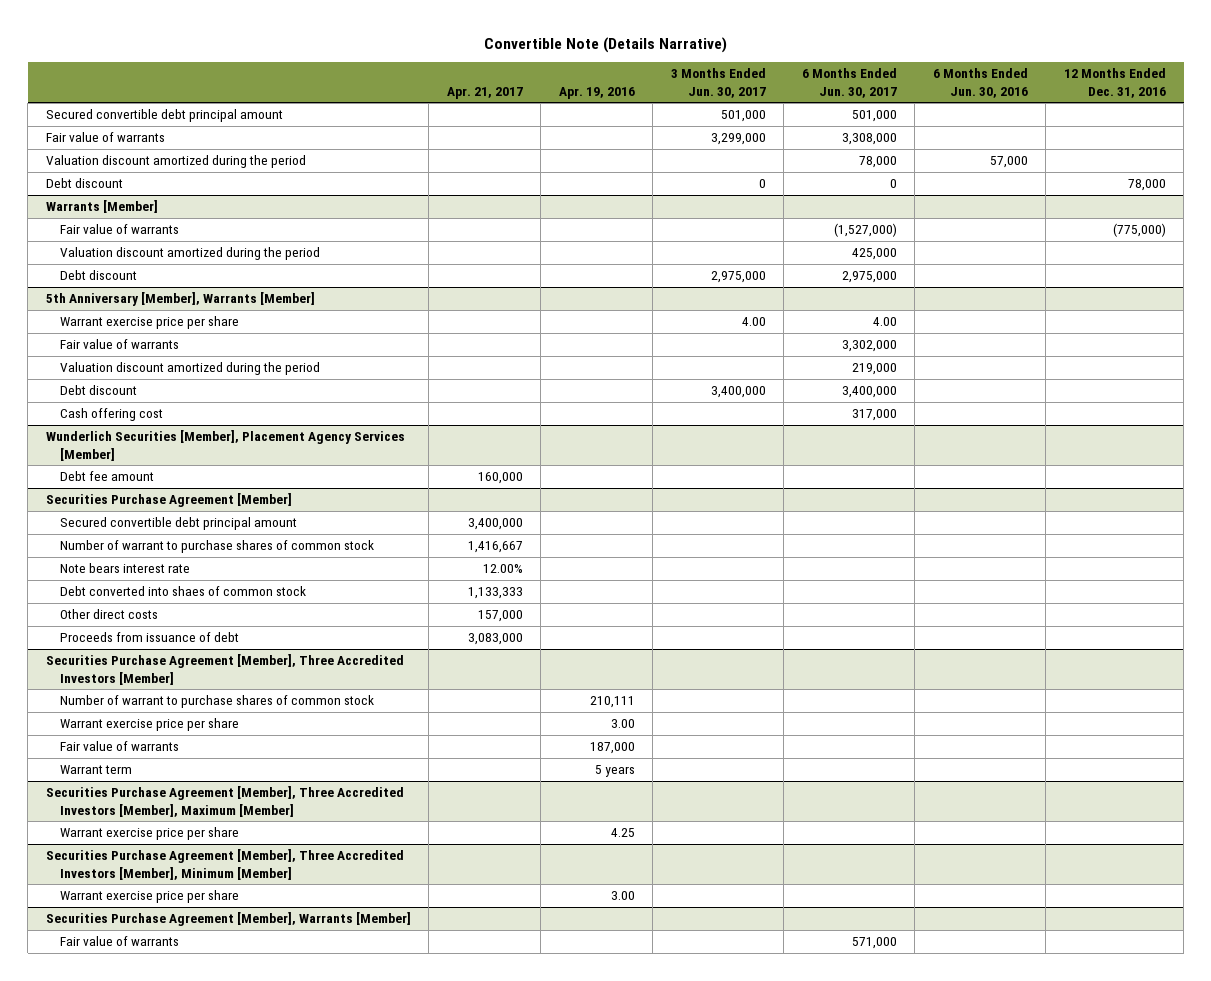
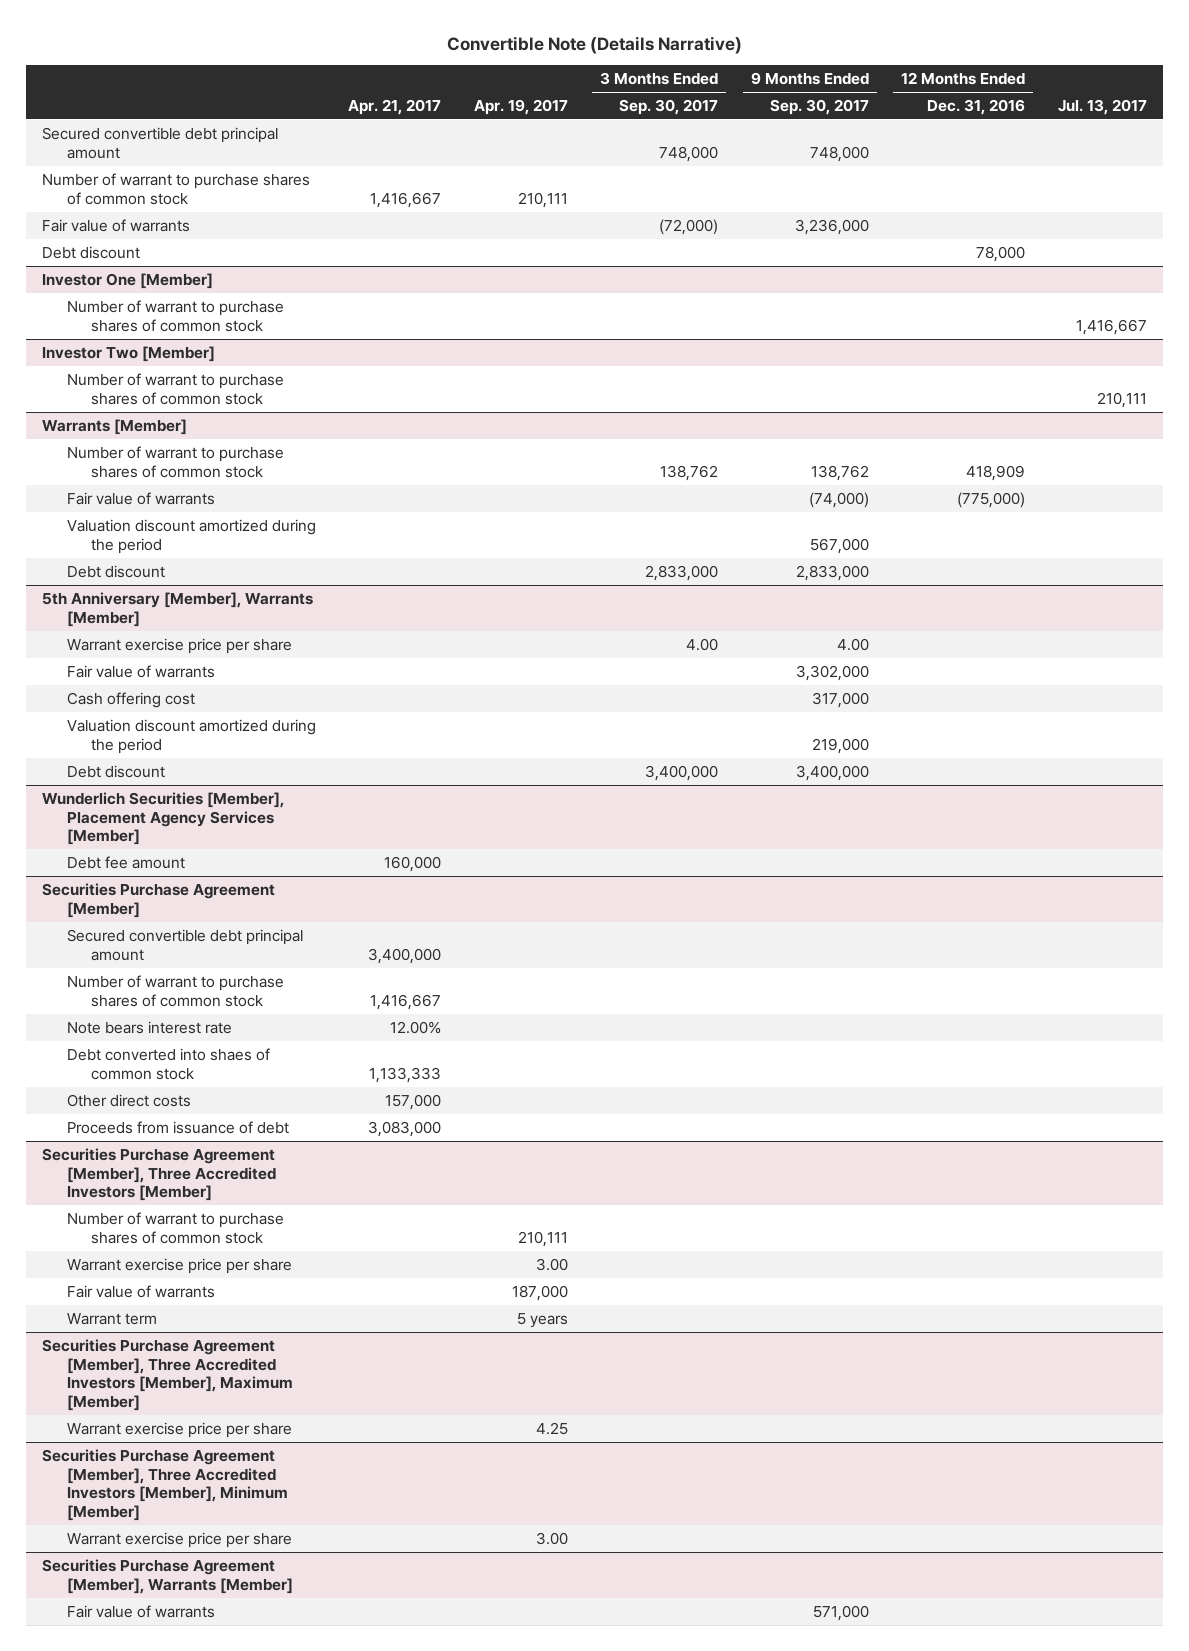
- | Apr. 21, 2017 | Apr. 19, 2016 | 3 Months Ended Jun. 30, 2017 | 6 Months Ended Jun. 30, 2017 | 6 Months Ended Jun. 30, 2016 | 12 Months Ended Dec. 31, 2016
+ | Apr. 21, 2017 | Apr. 19, 2017 | 3 Months Ended Sep. 30, 2017 | 9 Months Ended Sep. 30, 2017 | 12 Months Ended Dec. 31, 2016 | Jul. 13, 2017
+ Number of warrant to purchase shares of common stock | 1,416,667 | 210,111 | | | |
- Valuation discount amortized during the period | | | | 78,000 | 57,000 |
+ Investor One [Member]
+ Number of warrant to purchase shares of common stock | | | | | | 1,416,667
+ Investor Two [Member]
+ Number of warrant to purchase shares of common stock | | | | | | 210,111
@ Warrants [Member]
+ Number of warrant to purchase shares of common stock | | | 138,762 | 138,762 | 418,909 |
@ 5th Anniversary [Member], Warrants [Member]
moved up: Cash offering cost | | | | 317,000 | |

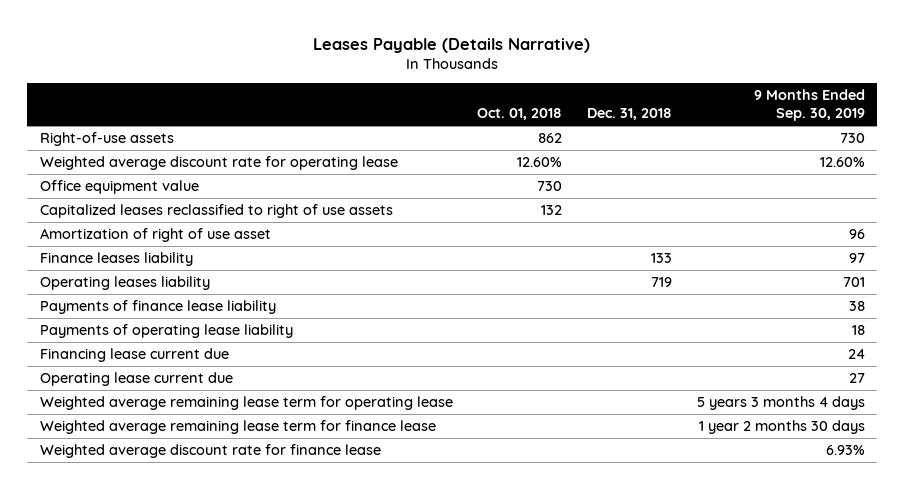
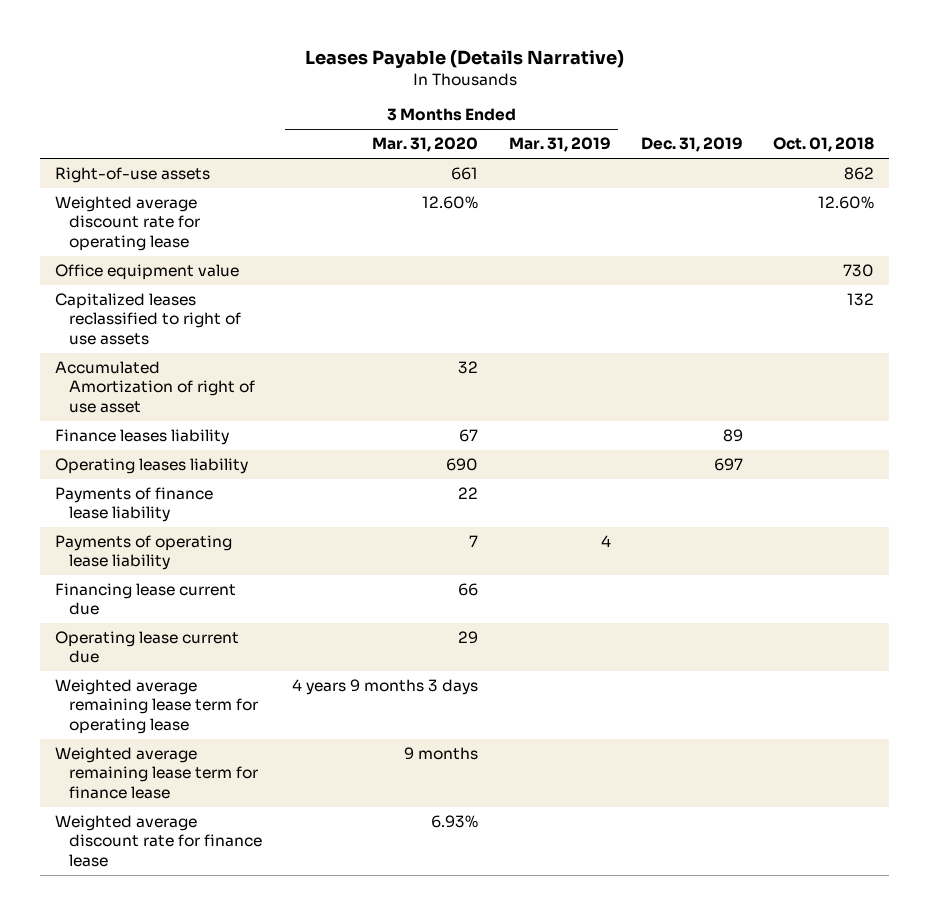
- | Oct. 01, 2018 | Dec. 31, 2018 | 9 Months Ended Sep. 30, 2019
+ | 3 Months Ended Mar. 31, 2020 | 3 Months Ended Mar. 31, 2019 | Dec. 31, 2019 | Oct. 01, 2018
- Amortization of right of use asset | | | 96
+ Accumulated Amortization of right of use asset | 32 | | |

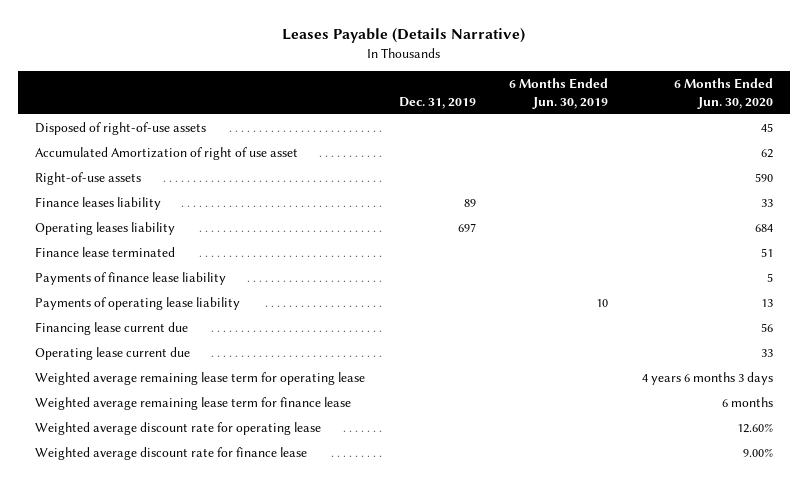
- | 3 Months Ended Mar. 31, 2020 | 3 Months Ended Mar. 31, 2019 | Dec. 31, 2019 | Oct. 01, 2018
+ | Dec. 31, 2019 | 6 Months Ended Jun. 30, 2019 | 6 Months Ended Jun. 30, 2020
- Office equipment value | | | | 730
- Capitalized leases reclassified to right of use assets | | | | 132
+ Disposed of right-of-use assets | | | 45
moved down: Right-of-use assets | | | 590
+ Finance lease terminated | | | 51
moved down: Weighted average discount rate for operating lease | | | 12.60%

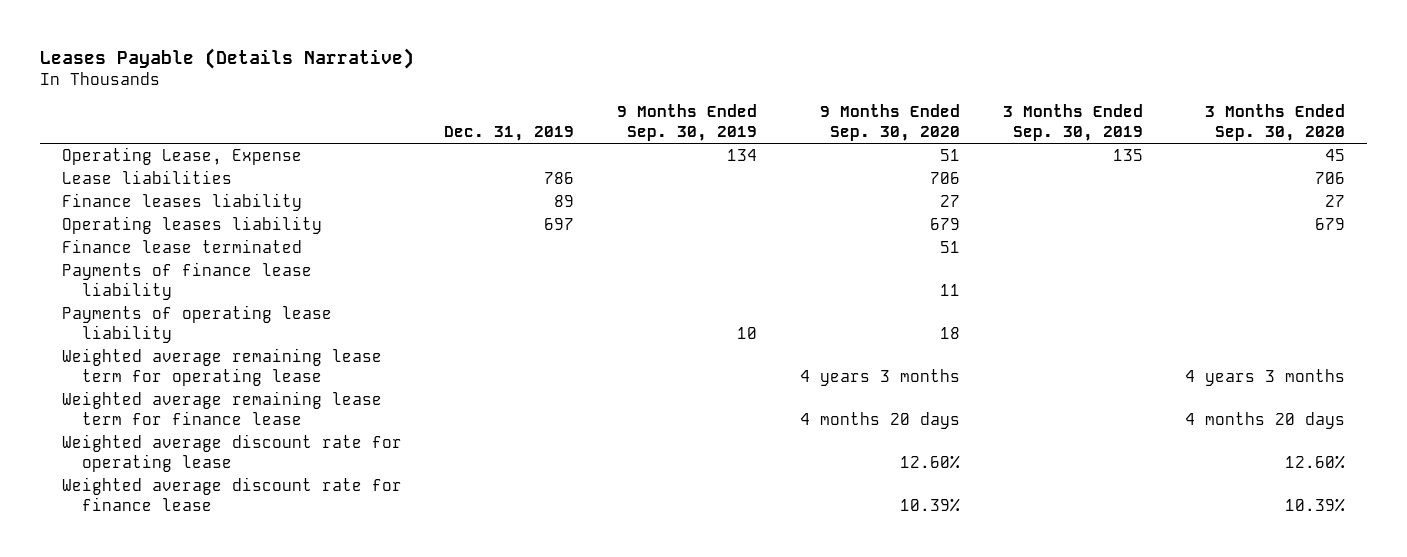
- | Dec. 31, 2019 | 6 Months Ended Jun. 30, 2019 | 6 Months Ended Jun. 30, 2020
+ | Dec. 31, 2019 | 9 Months Ended Sep. 30, 2019 | 9 Months Ended Sep. 30, 2020 | 3 Months Ended Sep. 30, 2019 | 3 Months Ended Sep. 30, 2020
- Disposed of right-of-use assets | | | 45
- Accumulated Amortization of right of use asset | | | 62
- Right-of-use assets | | | 590
+ Operating Lease, Expense | | 134 | 51 | 135 | 45
+ Lease liabilities | 786 | | 706 | | 706
- Financing lease current due | | | 56
- Operating lease current due | | | 33

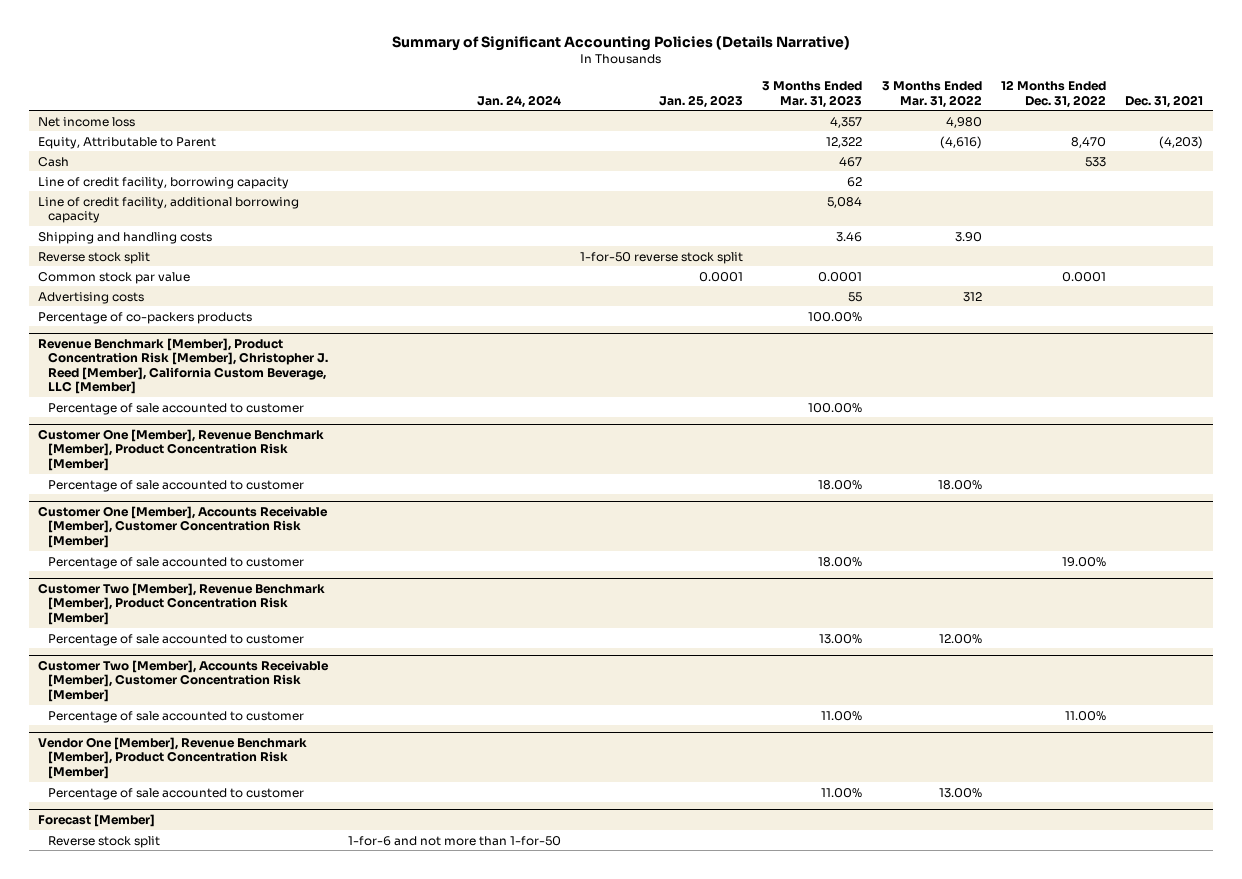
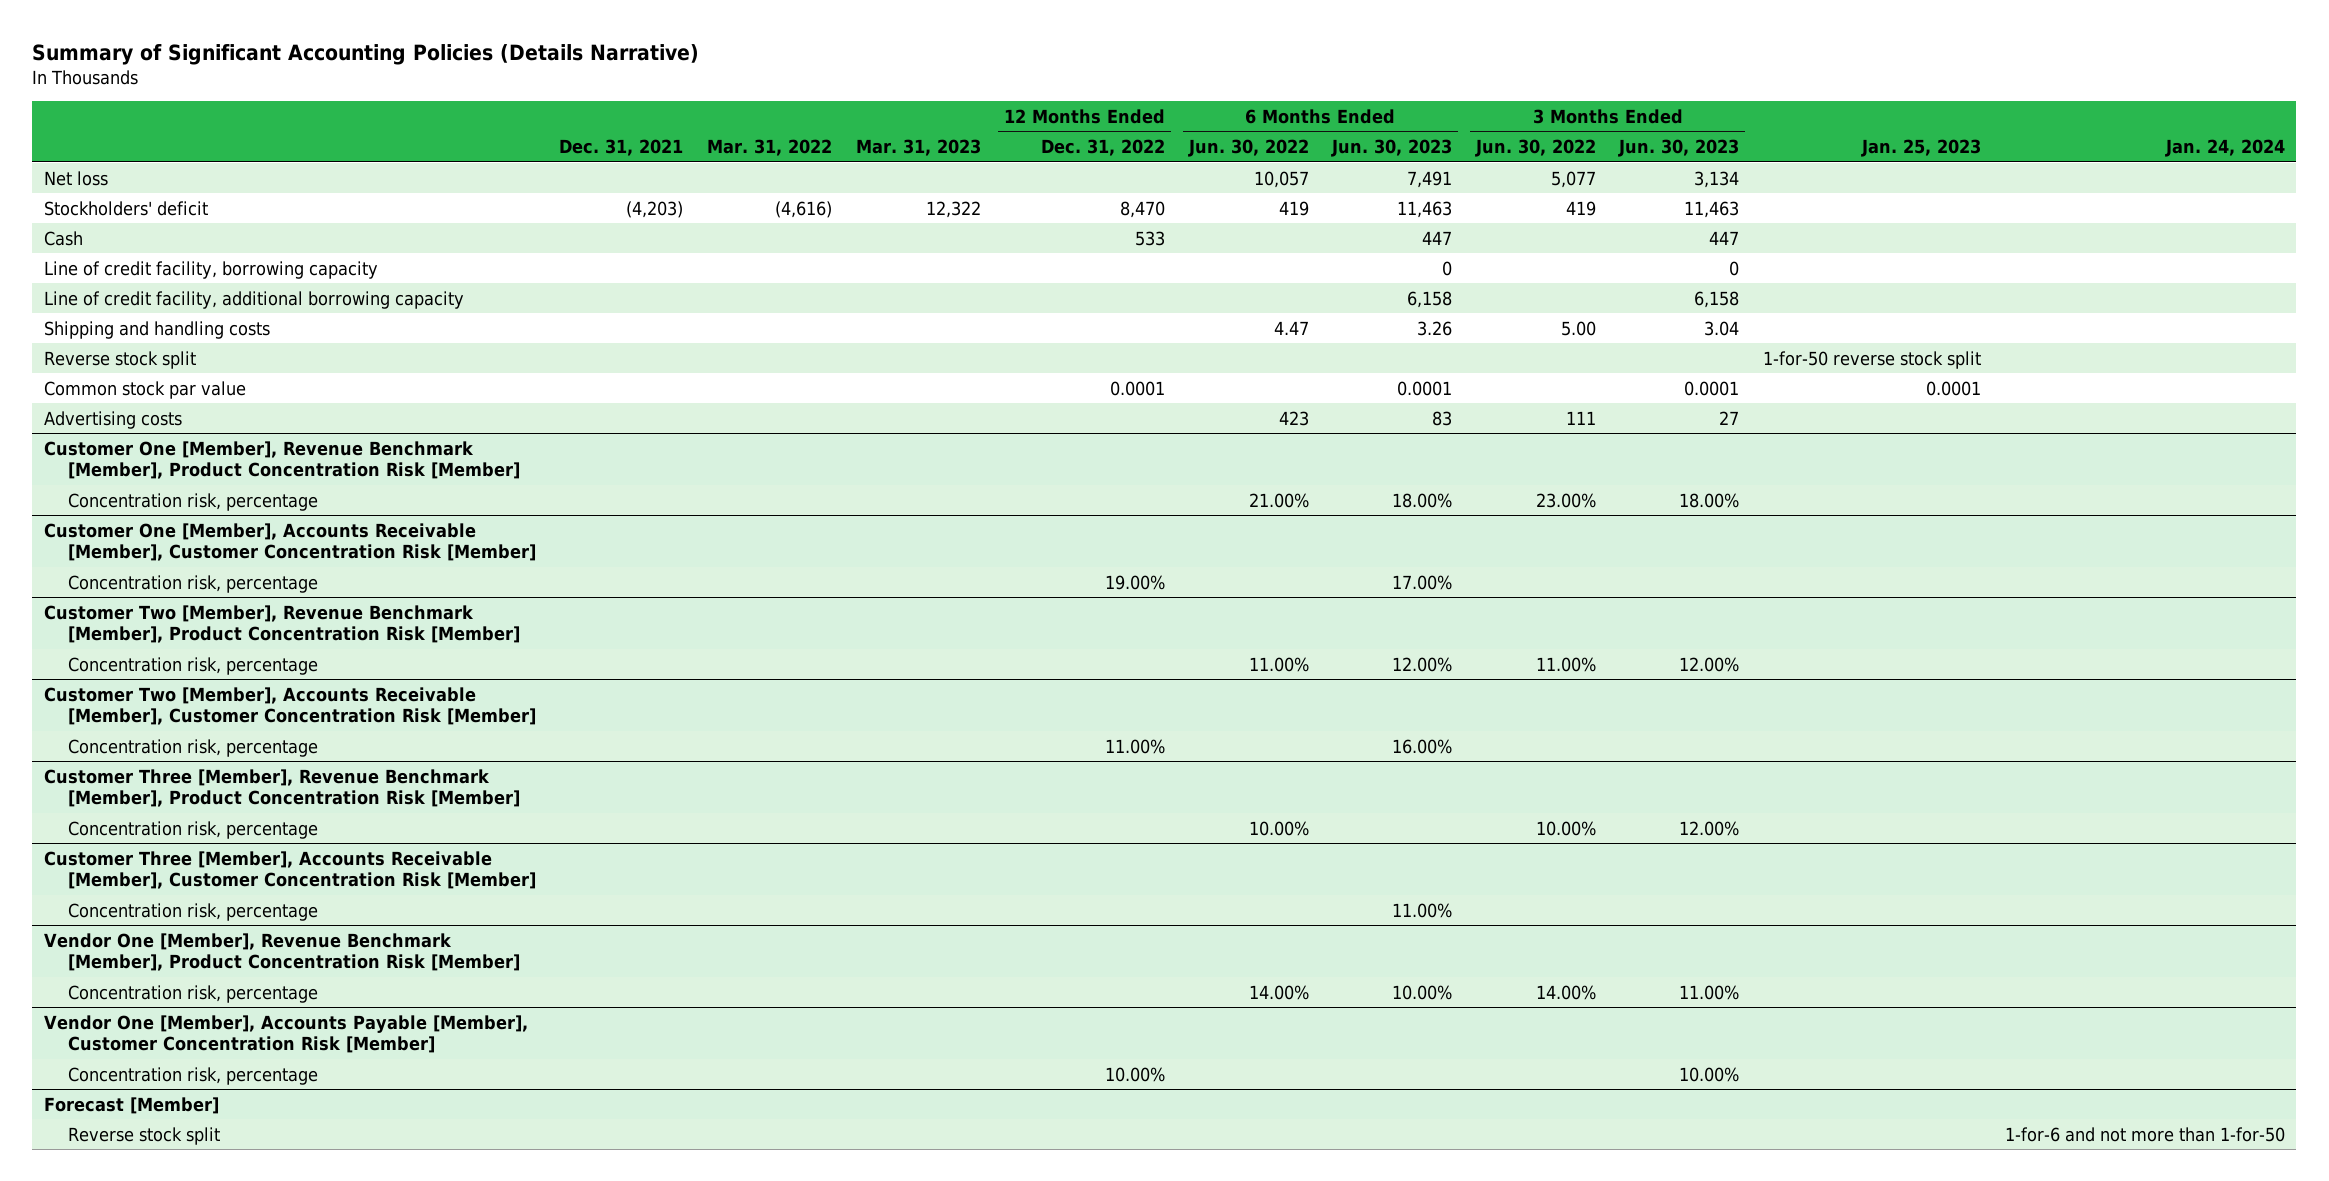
- | Jan. 24, 2024 | Jan. 25, 2023 | 3 Months Ended Mar. 31, 2023 | 3 Months Ended Mar. 31, 2022 | 12 Months Ended Dec. 31, 2022 | Dec. 31, 2021
+ | Dec. 31, 2021 | Mar. 31, 2022 | Mar. 31, 2023 | 12 Months Ended Dec. 31, 2022 | 6 Months Ended Jun. 30, 2022 | 6 Months Ended Jun. 30, 2023 | 3 Months Ended Jun. 30, 2022 | 3 Months Ended Jun. 30, 2023 | Jan. 25, 2023 | Jan. 24, 2024
- Net income loss | | | 4,357 | 4,980 | |
- Equity, Attributable to Parent | | | 12,322 | (4,616) | 8,470 | (4,203)
+ Net loss | | | | | 10,057 | 7,491 | 5,077 | 3,134 | |
+ Stockholders' deficit | (4,203) | (4,616) | 12,322 | 8,470 | 419 | 11,463 | 419 | 11,463 | |
- Percentage of co-packers products | | | 100.00% | | |
- Revenue Benchmark [Member], Product Concentration Risk [Member], Christopher J. Reed [Member], California Custom Beverage, LLC [Member]
- Percentage of sale accounted to customer | | | 100.00% | | |
@ Customer One [Member], Revenue Benchmark [Member], Product Concentration Risk [Member]
- Percentage of sale accounted to customer | | | 18.00% | 18.00% | |
+ Concentration risk, percentage | | | | | 21.00% | 18.00% | 23.00% | 18.00% | |
@ Customer One [Member], Accounts Receivable [Member], Customer Concentration Risk [Member]
- Percentage of sale accounted to customer | | | 18.00% | | 19.00% |
+ Concentration risk, percentage | | | | 19.00% | | 17.00% | | | |
@ Customer Two [Member], Revenue Benchmark [Member], Product Concentration Risk [Member]
- Percentage of sale accounted to customer | | | 13.00% | 12.00% | |
+ Concentration risk, percentage | | | | | 11.00% | 12.00% | 11.00% | 12.00% | |
@ Customer Two [Member], Accounts Receivable [Member], Customer Concentration Risk [Member]
- Percentage of sale accounted to customer | | | 11.00% | | 11.00% |
+ Concentration risk, percentage | | | | 11.00% | | 16.00% | | | |
+ Customer Three [Member], Revenue Benchmark [Member], Product Concentration Risk [Member]
+ Concentration risk, percentage | | | | | 10.00% | | 10.00% | 12.00% | |
+ Customer Three [Member], Accounts Receivable [Member], Customer Concentration Risk [Member]
+ Concentration risk, percentage | | | | | | 11.00% | | | |
@ Vendor One [Member], Revenue Benchmark [Member], Product Concentration Risk [Member]
- Percentage of sale accounted to customer | | | 11.00% | 13.00% | |
+ Concentration risk, percentage | | | | | 14.00% | 10.00% | 14.00% | 11.00% | |
+ Vendor One [Member], Accounts Payable [Member], Customer Concentration Risk [Member]
+ Concentration risk, percentage | | | | 10.00% | | | | 10.00% | |

